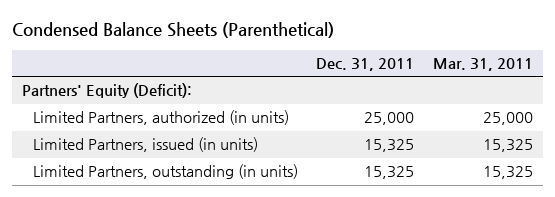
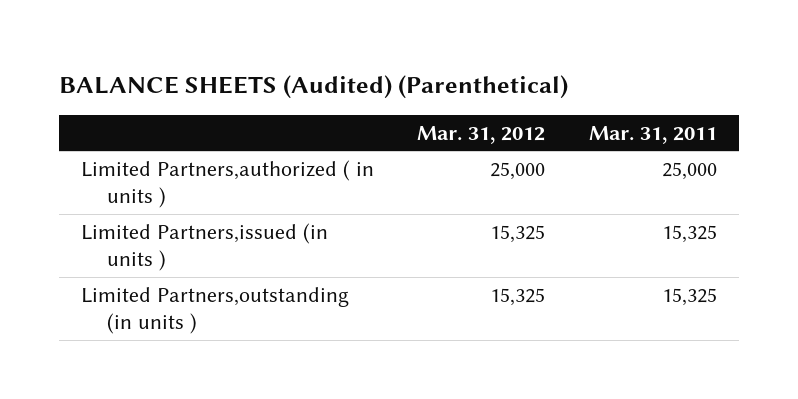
- Condensed Balance Sheets (Parenthetical)
+ BALANCE SHEETS (Audited) (Parenthetical)
- | Dec. 31, 2011 | Mar. 31, 2011
+ | Mar. 31, 2012 | Mar. 31, 2011
- Partners' Equity (Deficit):
- Limited Partners, authorized (in units) | 25,000 | 25,000
- Limited Partners, issued (in units) | 15,325 | 15,325
- Limited Partners, outstanding (in units) | 15,325 | 15,325
+ Limited Partners,authorized ( in units ) | 25,000 | 25,000
+ Limited Partners,issued (in units ) | 15,325 | 15,325
+ Limited Partners,outstanding (in units ) | 15,325 | 15,325

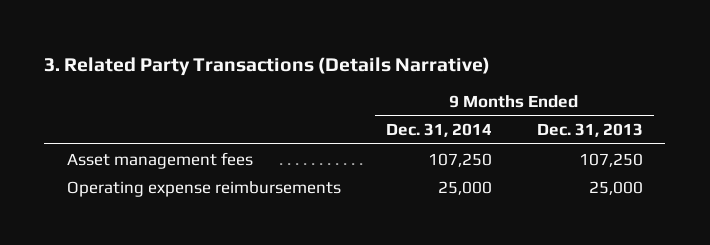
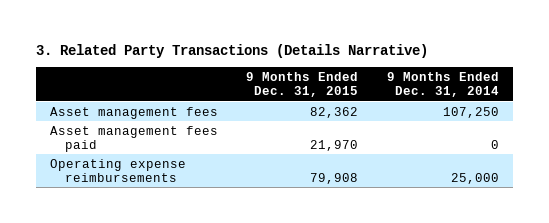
- | 9 Months Ended Dec. 31, 2014 | 9 Months Ended Dec. 31, 2013
+ | 9 Months Ended Dec. 31, 2015 | 9 Months Ended Dec. 31, 2014
+ Asset management fees paid | 21,970 | 0

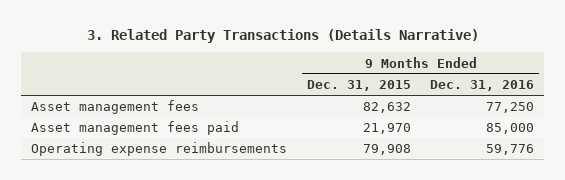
- | 9 Months Ended Dec. 31, 2015 | 9 Months Ended Dec. 31, 2014
+ | 9 Months Ended Dec. 31, 2015 | 9 Months Ended Dec. 31, 2016
- Asset management fees | 82,362 | 107,250
+ Asset management fees | 82,632 | 77,250

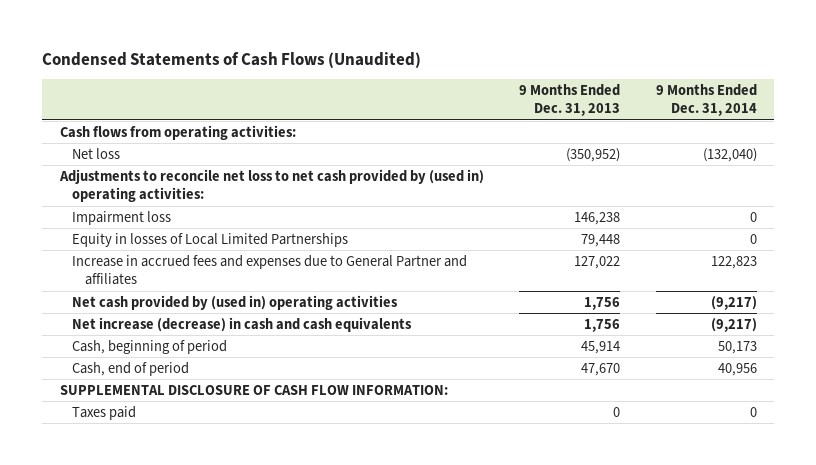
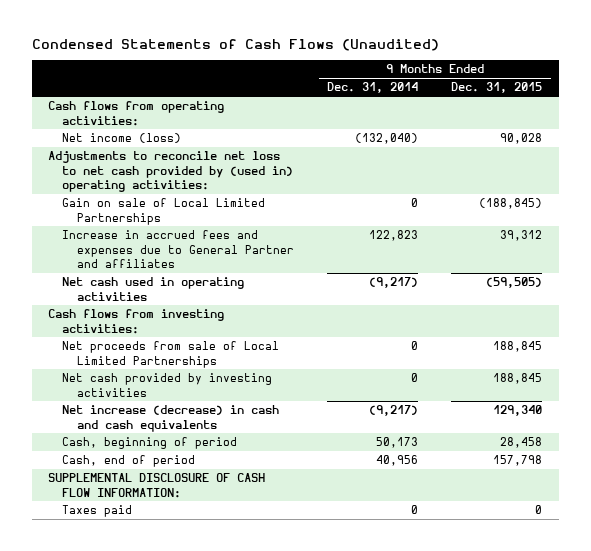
- | 9 Months Ended Dec. 31, 2013 | 9 Months Ended Dec. 31, 2014
+ | 9 Months Ended Dec. 31, 2014 | 9 Months Ended Dec. 31, 2015
- Net loss | (350,952) | (132,040)
+ Net income (loss) | (132,040) | 90,028
- Impairment loss | 146,238 | 0
- Equity in losses of Local Limited Partnerships | 79,448 | 0
+ Gain on sale of Local Limited Partnerships | 0 | (188,845)
- Net cash provided by (used in) operating activities | 1,756 | (9,217)
+ Net cash used in operating activities | (9,217) | (59,505)
+ Cash flows from investing activities:
+ Net proceeds from sale of Local Limited Partnerships | 0 | 188,845
+ Net cash provided by investing activities | 0 | 188,845

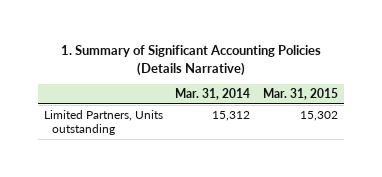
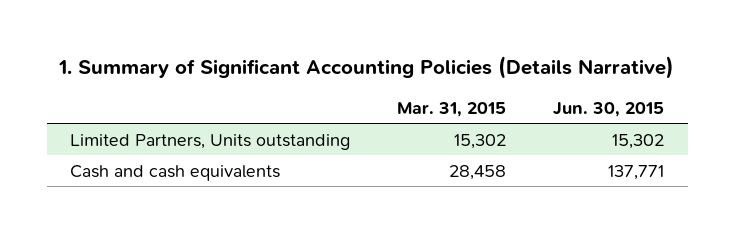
- | Mar. 31, 2014 | Mar. 31, 2015
+ | Mar. 31, 2015 | Jun. 30, 2015
+ Cash and cash equivalents | 28,458 | 137,771

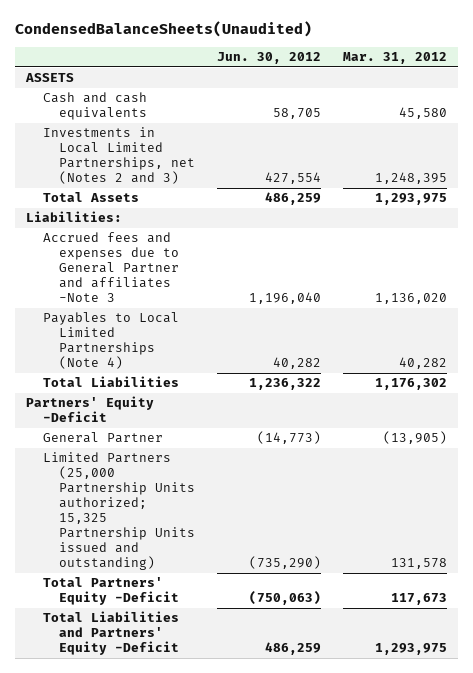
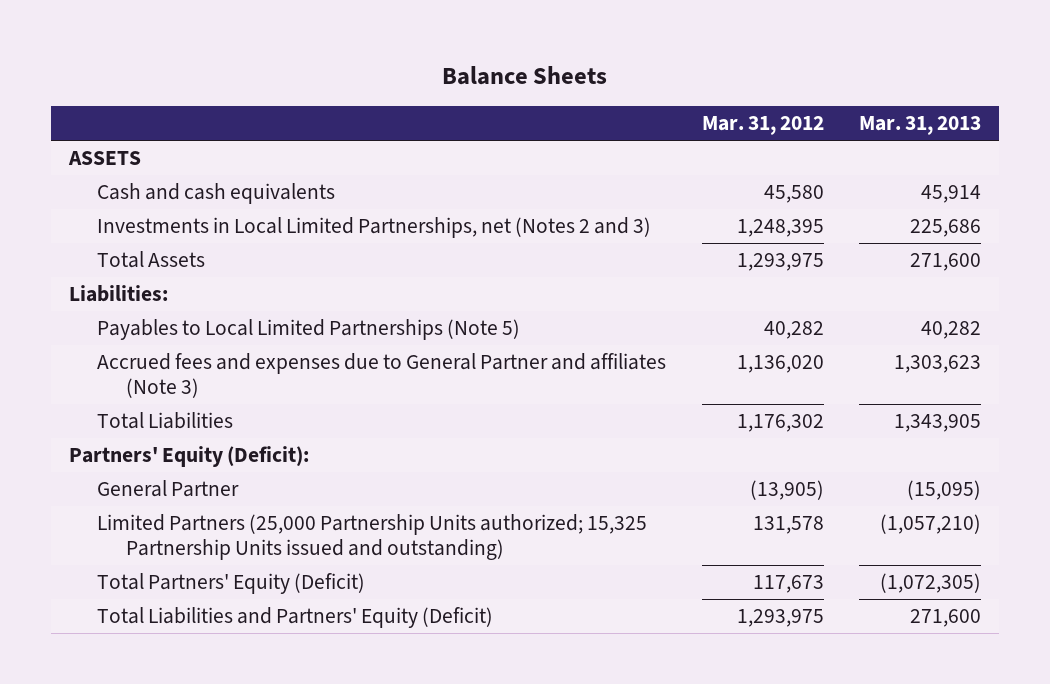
- CondensedBalanceSheets(Unaudited)
+ Balance Sheets
- | Jun. 30, 2012 | Mar. 31, 2012
+ | Mar. 31, 2012 | Mar. 31, 2013
- Accrued fees and expenses due to General Partner and affiliates -Note 3 | 1,196,040 | 1,136,020
- Payables to Local Limited Partnerships (Note 4) | 40,282 | 40,282
+ Payables to Local Limited Partnerships (Note 5) | 40,282 | 40,282
+ Accrued fees and expenses due to General Partner and affiliates (Note 3) | 1,136,020 | 1,303,623
- Partners' Equity -Deficit
+ Partners' Equity (Deficit):
- Total Partners' Equity -Deficit | (750,063) | 117,673
- Total Liabilities and Partners' Equity -Deficit | 486,259 | 1,293,975
+ Total Partners' Equity (Deficit) | 117,673 | (1,072,305)
+ Total Liabilities and Partners' Equity (Deficit) | 1,293,975 | 271,600

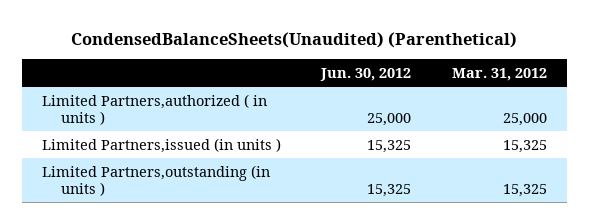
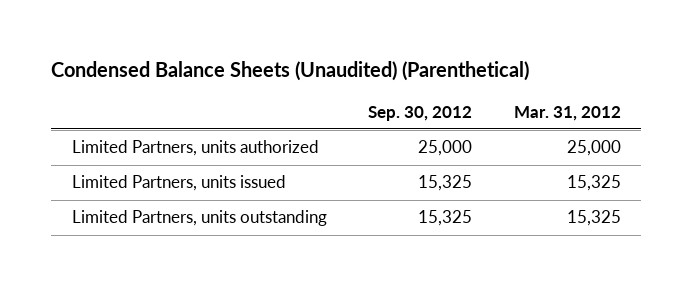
- CondensedBalanceSheets(Unaudited) (Parenthetical)
+ Condensed Balance Sheets (Unaudited) (Parenthetical)
- | Jun. 30, 2012 | Mar. 31, 2012
+ | Sep. 30, 2012 | Mar. 31, 2012
- Limited Partners,authorized ( in units ) | 25,000 | 25,000
- Limited Partners,issued (in units ) | 15,325 | 15,325
- Limited Partners,outstanding (in units ) | 15,325 | 15,325
+ Limited Partners, units authorized | 25,000 | 25,000
+ Limited Partners, units issued | 15,325 | 15,325
+ Limited Partners, units outstanding | 15,325 | 15,325

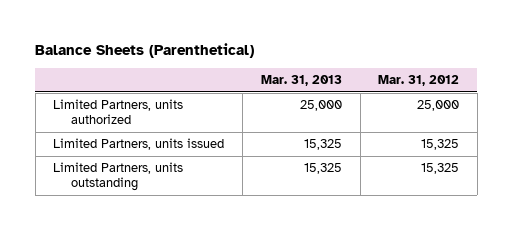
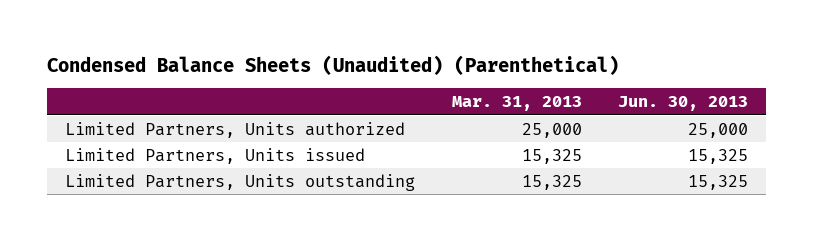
- Balance Sheets (Parenthetical)
+ Condensed Balance Sheets (Unaudited) (Parenthetical)
- | Mar. 31, 2013 | Mar. 31, 2012
+ | Mar. 31, 2013 | Jun. 30, 2013
- Limited Partners, units authorized | 25,000 | 25,000
- Limited Partners, units issued | 15,325 | 15,325
- Limited Partners, units outstanding | 15,325 | 15,325
+ Limited Partners, Units authorized | 25,000 | 25,000
+ Limited Partners, Units issued | 15,325 | 15,325
+ Limited Partners, Units outstanding | 15,325 | 15,325

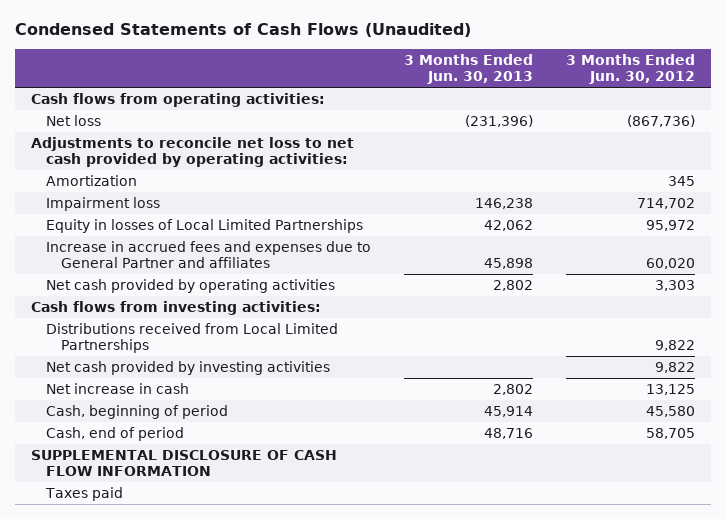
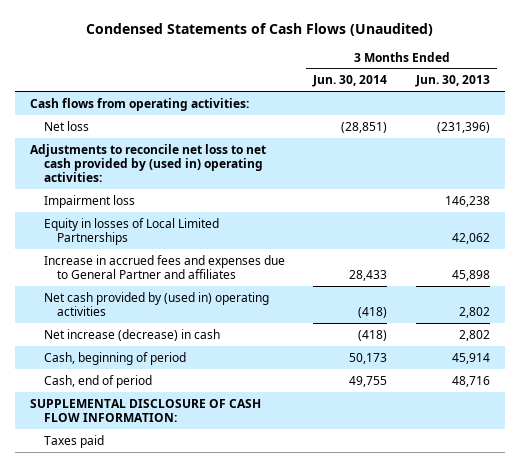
- | 3 Months Ended Jun. 30, 2013 | 3 Months Ended Jun. 30, 2012
+ | 3 Months Ended Jun. 30, 2014 | 3 Months Ended Jun. 30, 2013
- Adjustments to reconcile net loss to net cash provided by operating activities:
- Amortization | | 345
+ Adjustments to reconcile net loss to net cash provided by (used in) operating activities:
- Net cash provided by operating activities | 2,802 | 3,303
- Cash flows from investing activities:
- Distributions received from Local Limited Partnerships | | 9,822
- Net cash provided by investing activities | | 9,822
- Net increase in cash | 2,802 | 13,125
+ Net cash provided by (used in) operating activities | (418) | 2,802
+ Net increase (decrease) in cash | (418) | 2,802
- SUPPLEMENTAL DISCLOSURE OF CASH FLOW INFORMATION
+ SUPPLEMENTAL DISCLOSURE OF CASH FLOW INFORMATION:

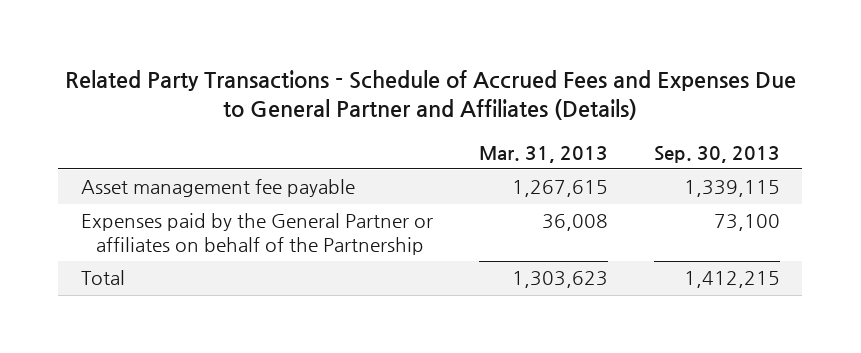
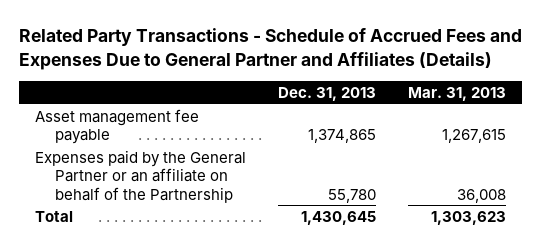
- | Mar. 31, 2013 | Sep. 30, 2013
+ | Dec. 31, 2013 | Mar. 31, 2013
- Expenses paid by the General Partner or affiliates on behalf of the Partnership | 36,008 | 73,100
+ Expenses paid by the General Partner or an affiliate on behalf of the Partnership | 55,780 | 36,008

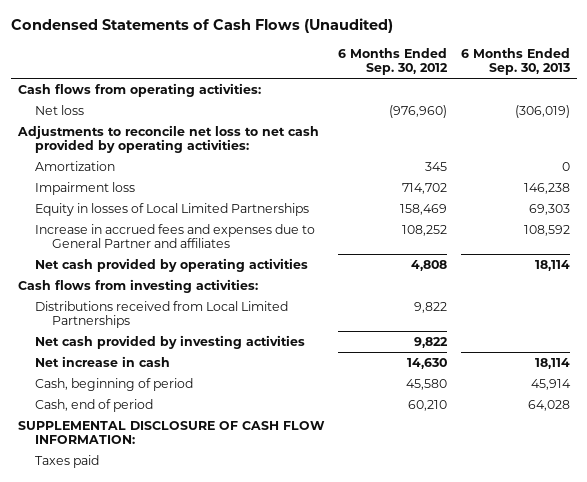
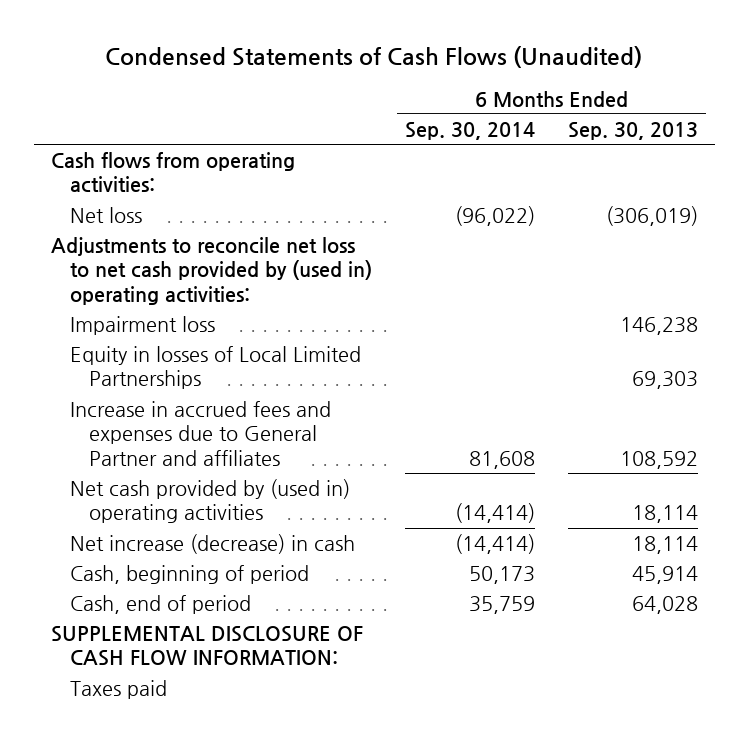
- | 6 Months Ended Sep. 30, 2012 | 6 Months Ended Sep. 30, 2013
+ | 6 Months Ended Sep. 30, 2014 | 6 Months Ended Sep. 30, 2013
- Adjustments to reconcile net loss to net cash provided by operating activities:
- Amortization | 345 | 0
+ Adjustments to reconcile net loss to net cash provided by (used in) operating activities:
- Net cash provided by operating activities | 4,808 | 18,114
- Cash flows from investing activities:
- Distributions received from Local Limited Partnerships | 9,822 |
- Net cash provided by investing activities | 9,822 |
- Net increase in cash | 14,630 | 18,114
+ Net cash provided by (used in) operating activities | (14,414) | 18,114
+ Net increase (decrease) in cash | (14,414) | 18,114

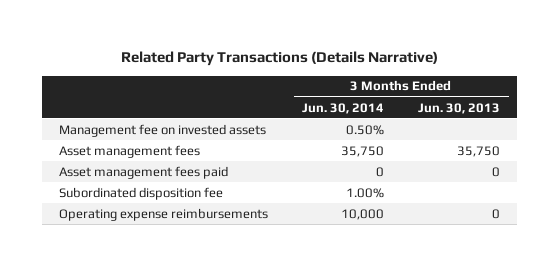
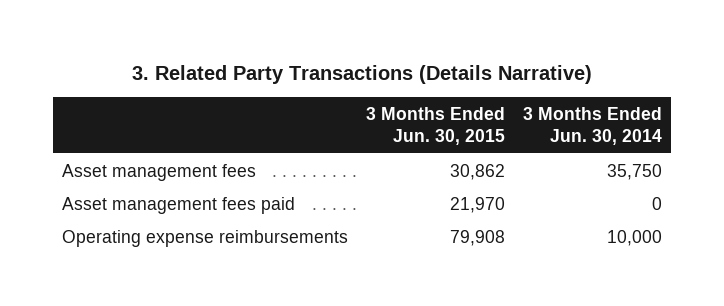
- Related Party Transactions (Details Narrative)
+ 3. Related Party Transactions (Details Narrative)
- | 3 Months Ended Jun. 30, 2014 | 3 Months Ended Jun. 30, 2013
+ | 3 Months Ended Jun. 30, 2015 | 3 Months Ended Jun. 30, 2014
- Management fee on invested assets | 0.50% |
- Subordinated disposition fee | 1.00% |

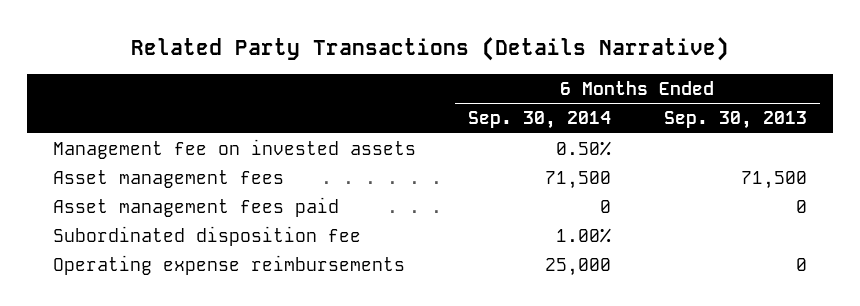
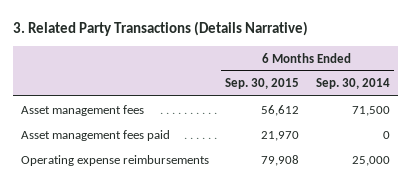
- Related Party Transactions (Details Narrative)
+ 3. Related Party Transactions (Details Narrative)
- | 6 Months Ended Sep. 30, 2014 | 6 Months Ended Sep. 30, 2013
+ | 6 Months Ended Sep. 30, 2015 | 6 Months Ended Sep. 30, 2014
- Management fee on invested assets | 0.50% |
- Subordinated disposition fee | 1.00% |

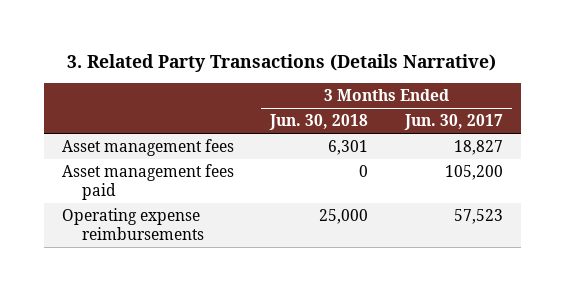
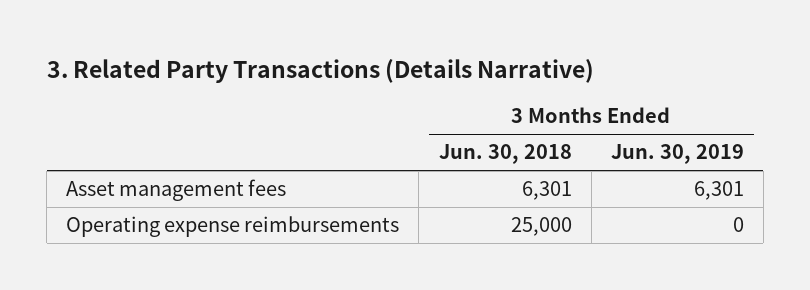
- | 3 Months Ended Jun. 30, 2018 | 3 Months Ended Jun. 30, 2017
+ | 3 Months Ended Jun. 30, 2018 | 3 Months Ended Jun. 30, 2019
- Asset management fees paid | 0 | 105,200

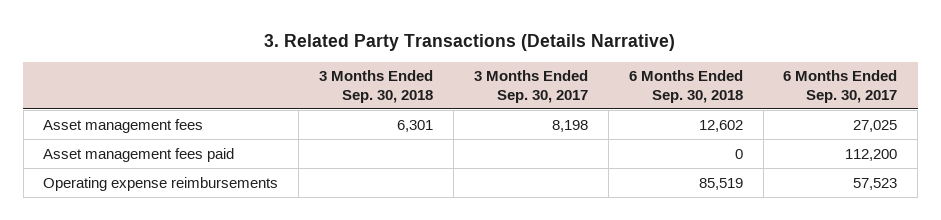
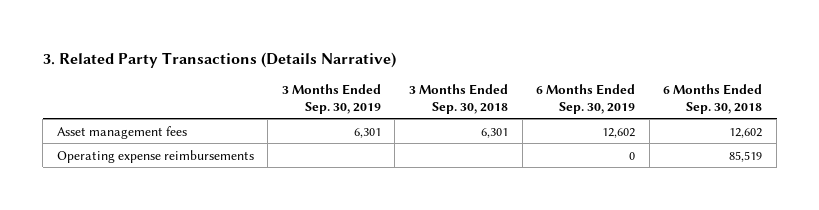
- | 3 Months Ended Sep. 30, 2018 | 3 Months Ended Sep. 30, 2017 | 6 Months Ended Sep. 30, 2018 | 6 Months Ended Sep. 30, 2017
+ | 3 Months Ended Sep. 30, 2019 | 3 Months Ended Sep. 30, 2018 | 6 Months Ended Sep. 30, 2019 | 6 Months Ended Sep. 30, 2018
- Asset management fees paid | | | 0 | 112,200

